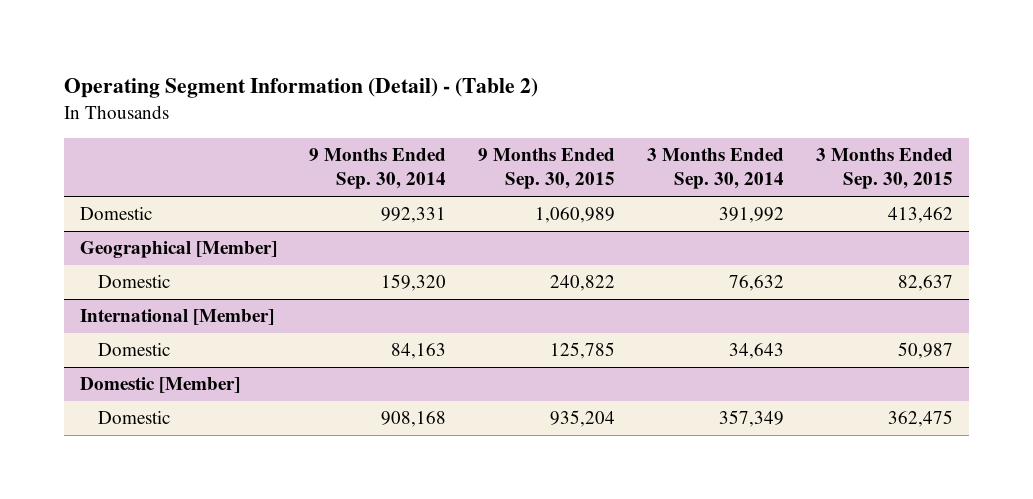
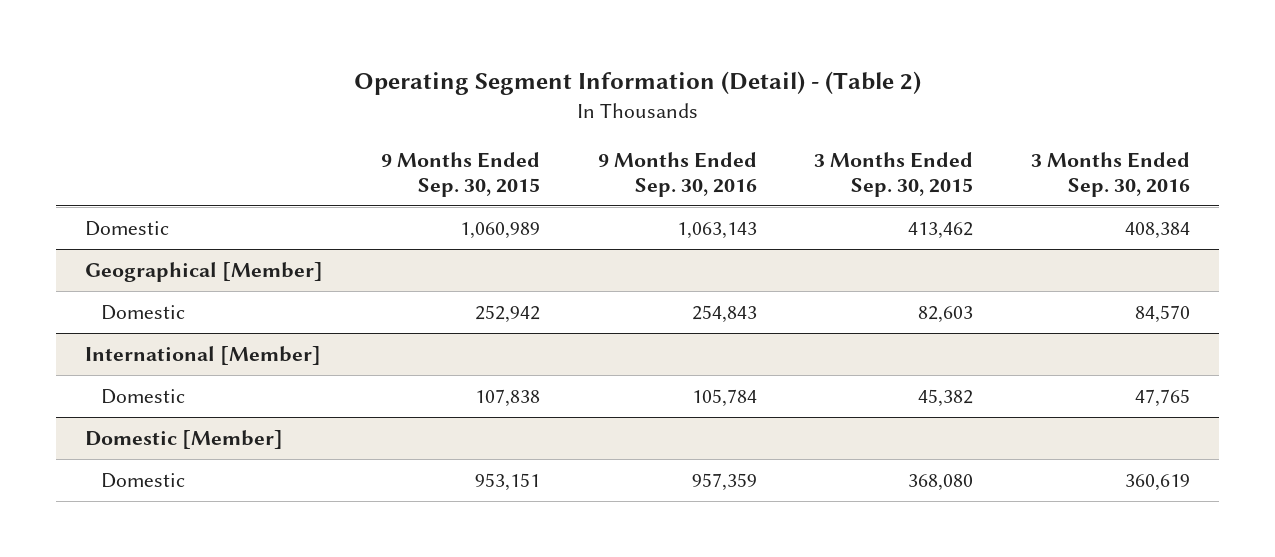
- | 9 Months Ended Sep. 30, 2014 | 9 Months Ended Sep. 30, 2015 | 3 Months Ended Sep. 30, 2014 | 3 Months Ended Sep. 30, 2015
+ | 9 Months Ended Sep. 30, 2015 | 9 Months Ended Sep. 30, 2016 | 3 Months Ended Sep. 30, 2015 | 3 Months Ended Sep. 30, 2016
@ Geographical [Member]
- Domestic | 159,320 | 240,822 | 76,632 | 82,637
+ Domestic | 252,942 | 254,843 | 82,603 | 84,570
@ International [Member]
- Domestic | 84,163 | 125,785 | 34,643 | 50,987
+ Domestic | 107,838 | 105,784 | 45,382 | 47,765
@ Domestic [Member]
- Domestic | 908,168 | 935,204 | 357,349 | 362,475
+ Domestic | 953,151 | 957,359 | 368,080 | 360,619

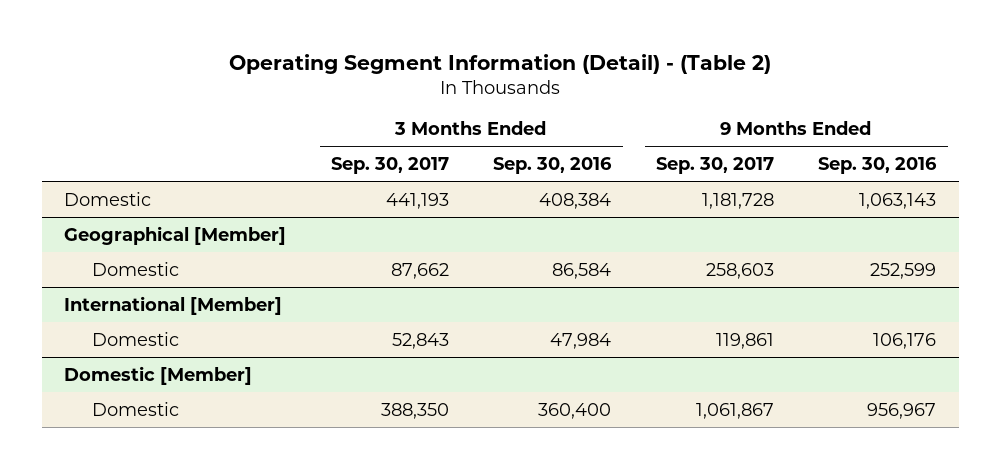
- | 9 Months Ended Sep. 30, 2015 | 9 Months Ended Sep. 30, 2016 | 3 Months Ended Sep. 30, 2015 | 3 Months Ended Sep. 30, 2016
+ | 3 Months Ended Sep. 30, 2017 | 3 Months Ended Sep. 30, 2016 | 9 Months Ended Sep. 30, 2017 | 9 Months Ended Sep. 30, 2016
@ Geographical [Member]
- Domestic | 252,942 | 254,843 | 82,603 | 84,570
+ Domestic | 87,662 | 86,584 | 258,603 | 252,599
@ International [Member]
- Domestic | 107,838 | 105,784 | 45,382 | 47,765
+ Domestic | 52,843 | 47,984 | 119,861 | 106,176
@ Domestic [Member]
- Domestic | 953,151 | 957,359 | 368,080 | 360,619
+ Domestic | 388,350 | 360,400 | 1,061,867 | 956,967

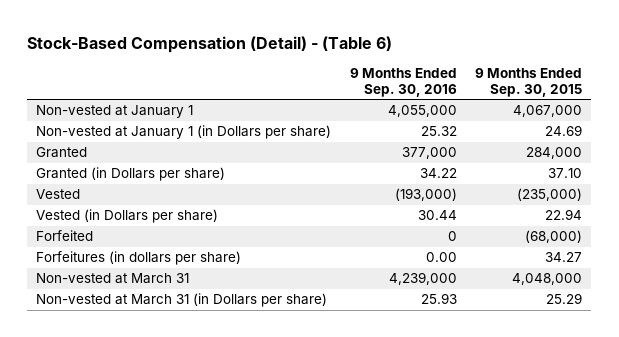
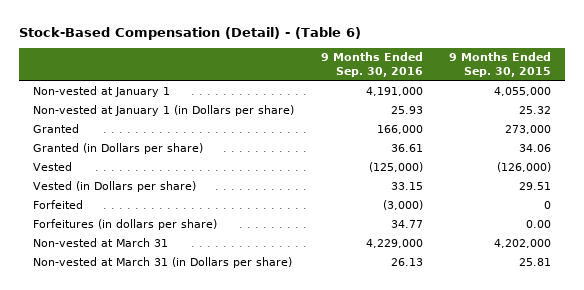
- Non-vested at January 1 | 4,055,000 | 4,067,000
- Non-vested at January 1 (in Dollars per share) | 25.32 | 24.69
- Granted | 377,000 | 284,000
- Granted (in Dollars per share) | 34.22 | 37.10
- Vested | (193,000) | (235,000)
- Vested (in Dollars per share) | 30.44 | 22.94
- Forfeited | 0 | (68,000)
- Forfeitures (in dollars per share) | 0.00 | 34.27
- Non-vested at March 31 | 4,239,000 | 4,048,000
- Non-vested at March 31 (in Dollars per share) | 25.93 | 25.29
+ Non-vested at January 1 | 4,191,000 | 4,055,000
+ Non-vested at January 1 (in Dollars per share) | 25.93 | 25.32
+ Granted | 166,000 | 273,000
+ Granted (in Dollars per share) | 36.61 | 34.06
+ Vested | (125,000) | (126,000)
+ Vested (in Dollars per share) | 33.15 | 29.51
+ Forfeited | (3,000) | 0
+ Forfeitures (in dollars per share) | 34.77 | 0.00
+ Non-vested at March 31 | 4,229,000 | 4,202,000
+ Non-vested at March 31 (in Dollars per share) | 26.13 | 25.81

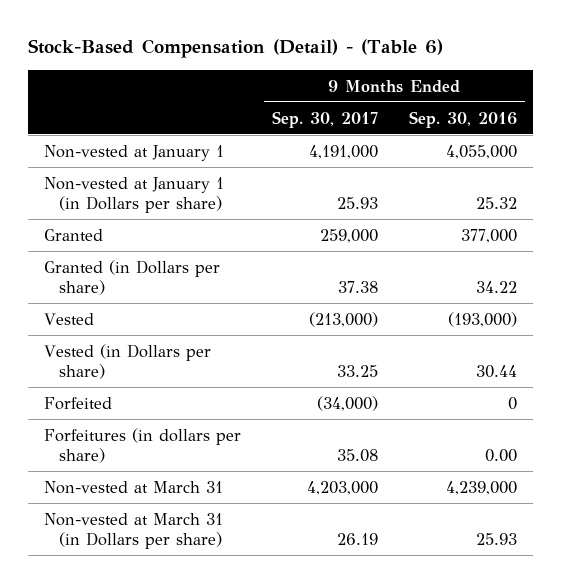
- | 9 Months Ended Sep. 30, 2016 | 9 Months Ended Sep. 30, 2015
+ | 9 Months Ended Sep. 30, 2017 | 9 Months Ended Sep. 30, 2016
- Non-vested at January 1 | 4,191,000 | 4,055,000
- Non-vested at January 1 (in Dollars per share) | 25.93 | 25.32
- Granted | 166,000 | 273,000
- Granted (in Dollars per share) | 36.61 | 34.06
- Vested | (125,000) | (126,000)
- Vested (in Dollars per share) | 33.15 | 29.51
- Forfeited | (3,000) | 0
- Forfeitures (in dollars per share) | 34.77 | 0.00
- Non-vested at March 31 | 4,229,000 | 4,202,000
- Non-vested at March 31 (in Dollars per share) | 26.13 | 25.81
+ Non-vested at January 1 | 4,191,000 | 4,055,000
+ Non-vested at January 1 (in Dollars per share) | 25.93 | 25.32
+ Granted | 259,000 | 377,000
+ Granted (in Dollars per share) | 37.38 | 34.22
+ Vested | (213,000) | (193,000)
+ Vested (in Dollars per share) | 33.25 | 30.44
+ Forfeited | (34,000) | 0
+ Forfeitures (in dollars per share) | 35.08 | 0.00
+ Non-vested at March 31 | 4,203,000 | 4,239,000
+ Non-vested at March 31 (in Dollars per share) | 26.19 | 25.93

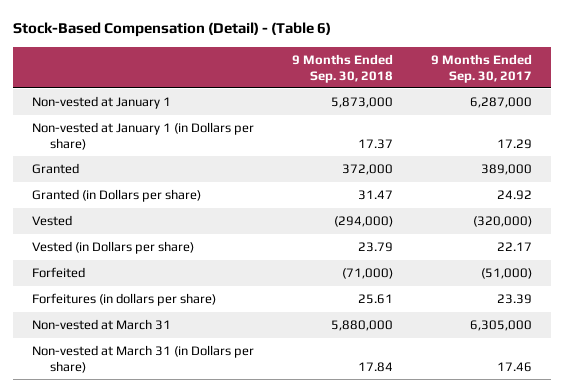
- | 9 Months Ended Sep. 30, 2017 | 9 Months Ended Sep. 30, 2016
+ | 9 Months Ended Sep. 30, 2018 | 9 Months Ended Sep. 30, 2017
- Non-vested at January 1 | 4,191,000 | 4,055,000
- Non-vested at January 1 (in Dollars per share) | 25.93 | 25.32
- Granted | 259,000 | 377,000
- Granted (in Dollars per share) | 37.38 | 34.22
- Vested | (213,000) | (193,000)
- Vested (in Dollars per share) | 33.25 | 30.44
- Forfeited | (34,000) | 0
- Forfeitures (in dollars per share) | 35.08 | 0.00
- Non-vested at March 31 | 4,203,000 | 4,239,000
- Non-vested at March 31 (in Dollars per share) | 26.19 | 25.93
+ Non-vested at January 1 | 5,873,000 | 6,287,000
+ Non-vested at January 1 (in Dollars per share) | 17.37 | 17.29
+ Granted | 372,000 | 389,000
+ Granted (in Dollars per share) | 31.47 | 24.92
+ Vested | (294,000) | (320,000)
+ Vested (in Dollars per share) | 23.79 | 22.17
+ Forfeited | (71,000) | (51,000)
+ Forfeitures (in dollars per share) | 25.61 | 23.39
+ Non-vested at March 31 | 5,880,000 | 6,305,000
+ Non-vested at March 31 (in Dollars per share) | 17.84 | 17.46

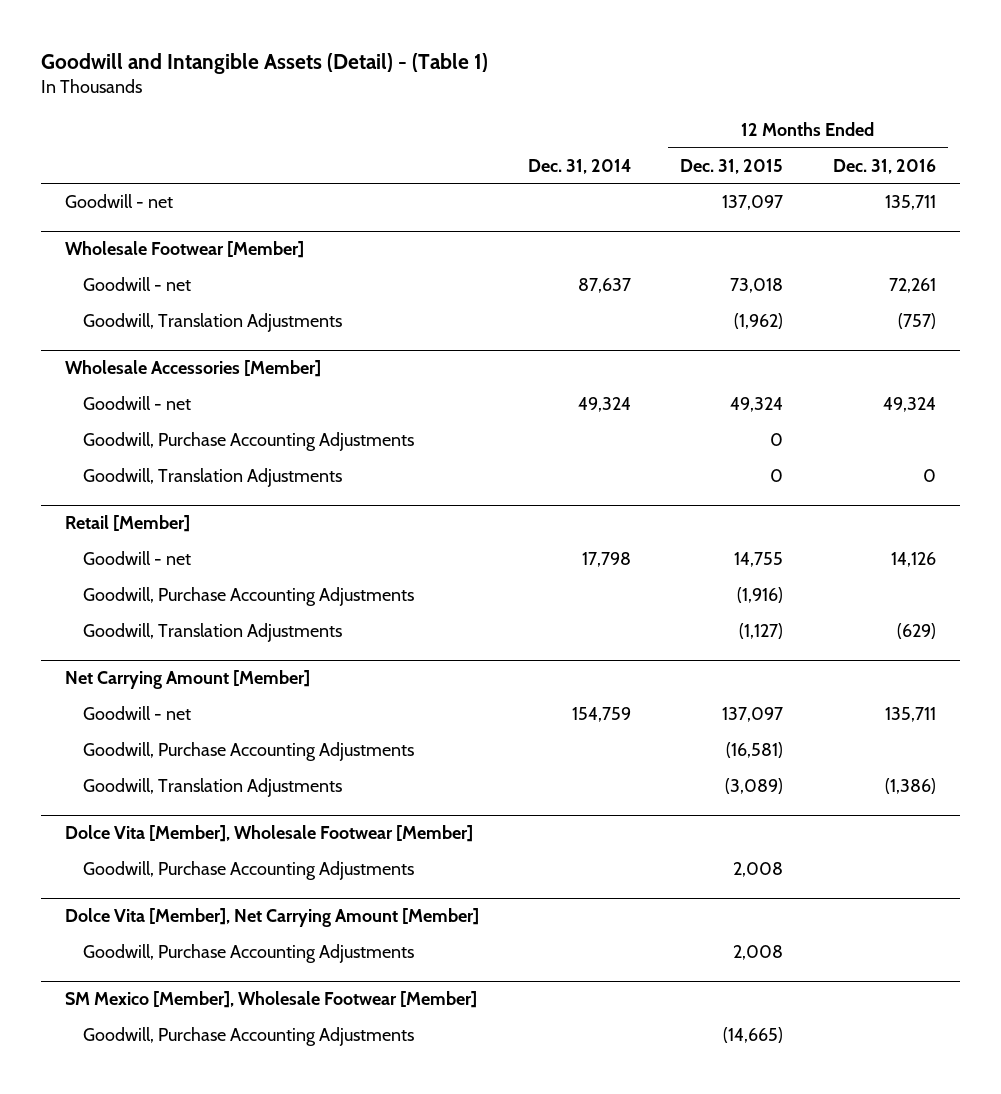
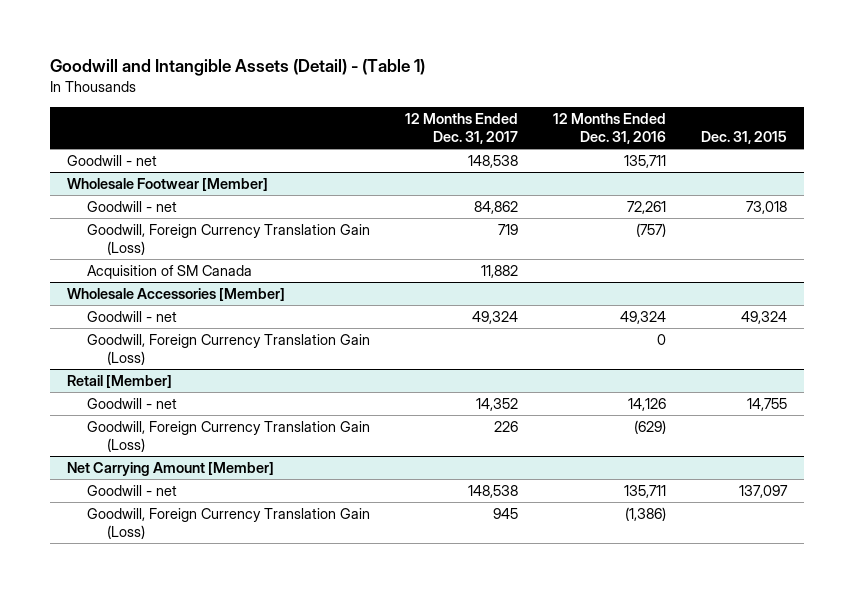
- | Dec. 31, 2014 | 12 Months Ended Dec. 31, 2015 | 12 Months Ended Dec. 31, 2016
+ | 12 Months Ended Dec. 31, 2017 | 12 Months Ended Dec. 31, 2016 | Dec. 31, 2015
@ Wholesale Footwear [Member]
- Goodwill, Translation Adjustments | | (1,962) | (757)
+ Goodwill, Foreign Currency Translation Gain (Loss) | 719 | (757) |
+ Acquisition of SM Canada | 11,882 | |
@ Wholesale Accessories [Member]
- Goodwill, Purchase Accounting Adjustments | | 0 |
- Goodwill, Translation Adjustments | | 0 | 0
+ Goodwill, Foreign Currency Translation Gain (Loss) | | 0 |
@ Retail [Member]
- Goodwill, Purchase Accounting Adjustments | | (1,916) |
- Goodwill, Translation Adjustments | | (1,127) | (629)
+ Goodwill, Foreign Currency Translation Gain (Loss) | 226 | (629) |
@ Net Carrying Amount [Member]
- Goodwill, Purchase Accounting Adjustments | | (16,581) |
- Goodwill, Translation Adjustments | | (3,089) | (1,386)
- Dolce Vita [Member], Wholesale Footwear [Member]
- Goodwill, Purchase Accounting Adjustments | | 2,008 |
- Dolce Vita [Member], Net Carrying Amount [Member]
- Goodwill, Purchase Accounting Adjustments | | 2,008 |
- SM Mexico [Member], Wholesale Footwear [Member]
- Goodwill, Purchase Accounting Adjustments | | (14,665) |
@ Net Carrying Amount [Member]
+ Goodwill, Foreign Currency Translation Gain (Loss) | 945 | (1,386) |

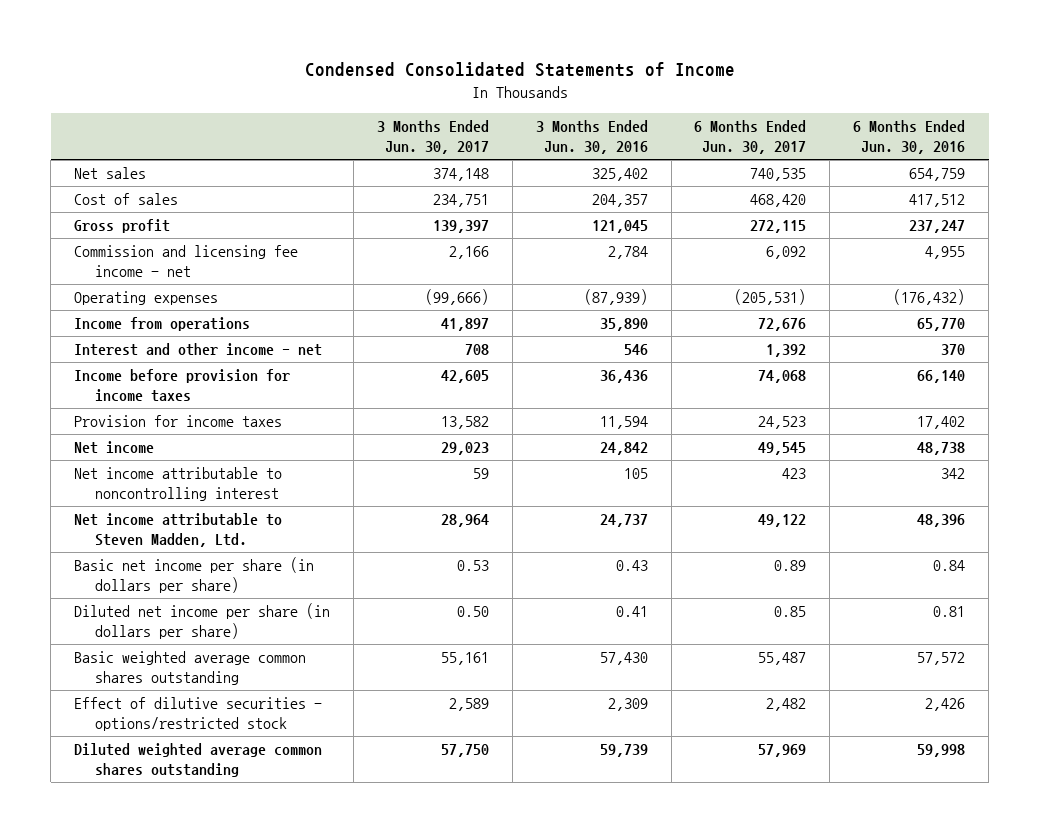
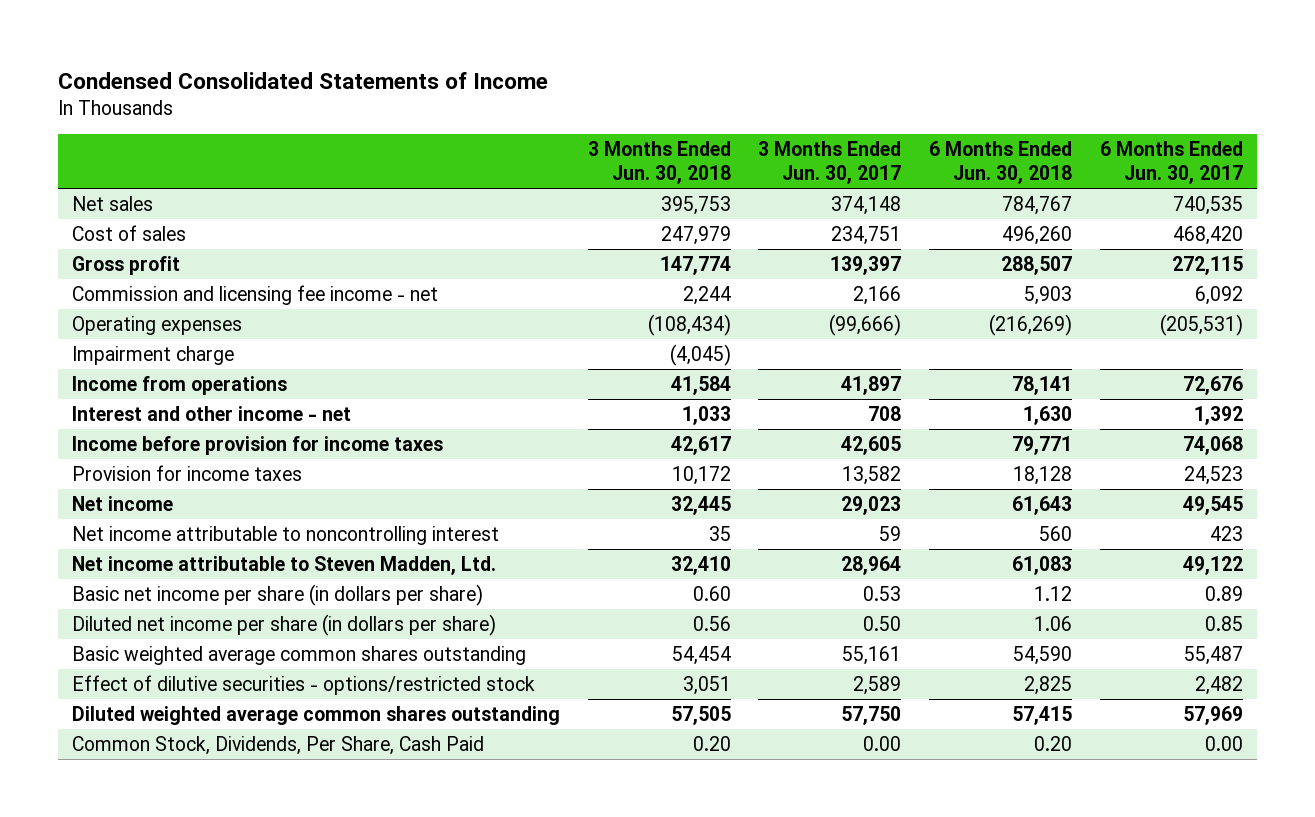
- | 3 Months Ended Jun. 30, 2017 | 3 Months Ended Jun. 30, 2016 | 6 Months Ended Jun. 30, 2017 | 6 Months Ended Jun. 30, 2016
+ | 3 Months Ended Jun. 30, 2018 | 3 Months Ended Jun. 30, 2017 | 6 Months Ended Jun. 30, 2018 | 6 Months Ended Jun. 30, 2017
+ Impairment charge | (4,045) | | |
+ Common Stock, Dividends, Per Share, Cash Paid | 0.20 | 0.00 | 0.20 | 0.00

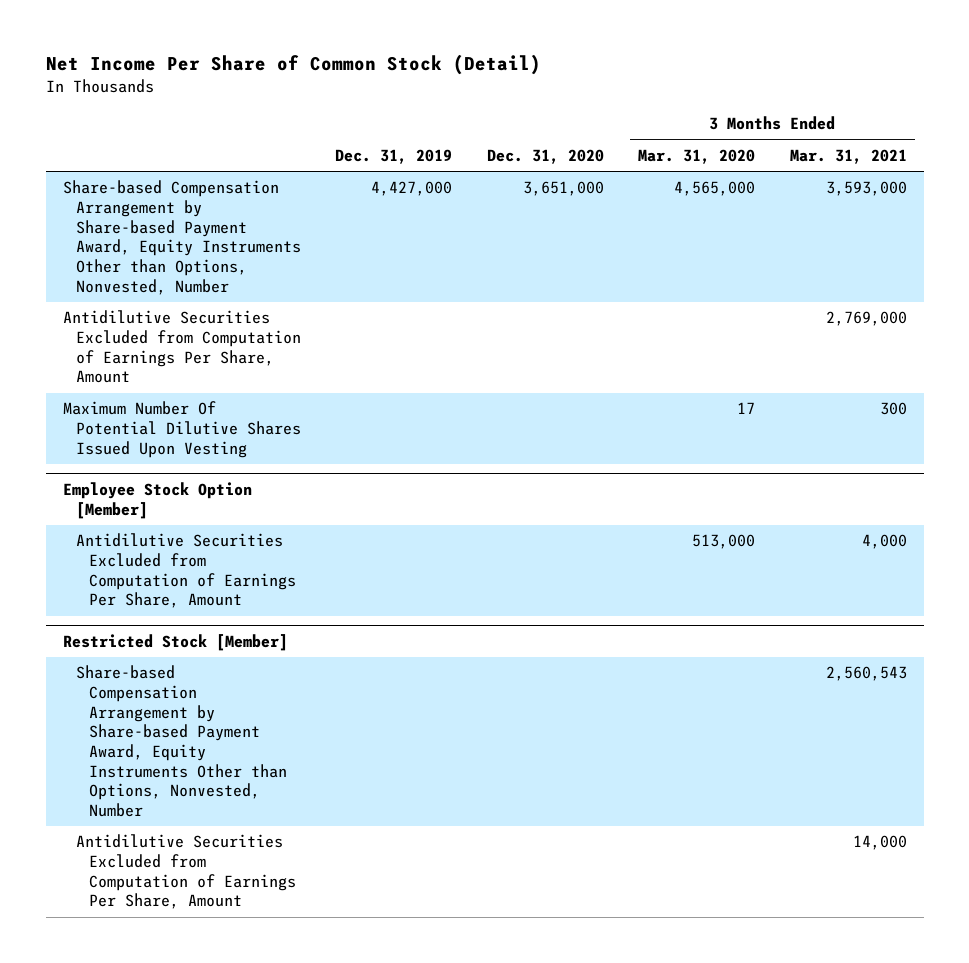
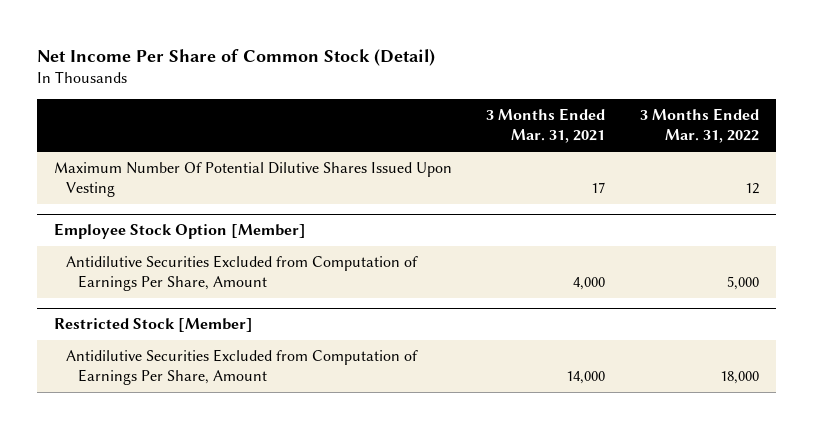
- | Dec. 31, 2019 | Dec. 31, 2020 | 3 Months Ended Mar. 31, 2020 | 3 Months Ended Mar. 31, 2021
+ | 3 Months Ended Mar. 31, 2021 | 3 Months Ended Mar. 31, 2022
- Share-based Compensation Arrangement by Share-based Payment Award, Equity Instruments Other than Options, Nonvested, Number | 4,427,000 | 3,651,000 | 4,565,000 | 3,593,000
- Antidilutive Securities Excluded from Computation of Earnings Per Share, Amount | | | | 2,769,000
- Maximum Number Of Potential Dilutive Shares Issued Upon Vesting | | | 17 | 300
+ Maximum Number Of Potential Dilutive Shares Issued Upon Vesting | 17 | 12
@ Restricted Stock [Member]
- Share-based Compensation Arrangement by Share-based Payment Award, Equity Instruments Other than Options, Nonvested, Number | | | | 2,560,543

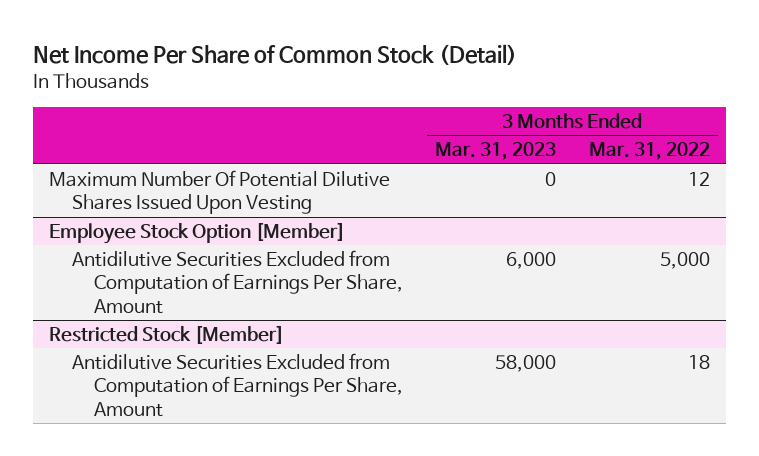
- | 3 Months Ended Mar. 31, 2021 | 3 Months Ended Mar. 31, 2022
+ | 3 Months Ended Mar. 31, 2023 | 3 Months Ended Mar. 31, 2022
@ Restricted Stock [Member]
- Antidilutive Securities Excluded from Computation of Earnings Per Share, Amount | 14,000 | 18,000
+ Antidilutive Securities Excluded from Computation of Earnings Per Share, Amount | 58,000 | 18

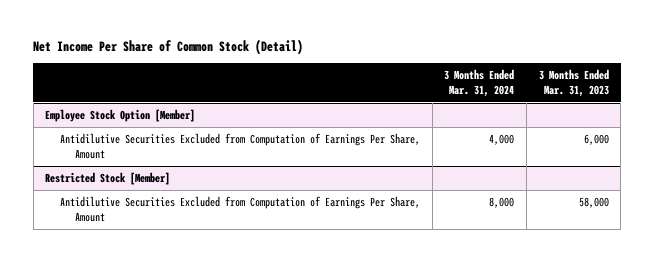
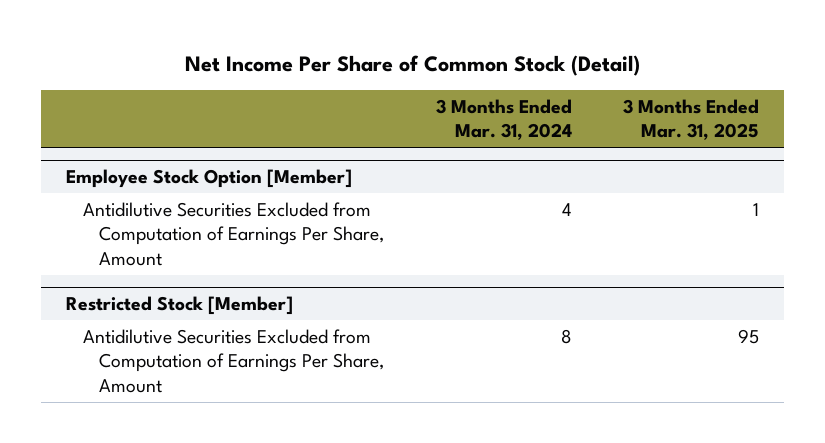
- | 3 Months Ended Mar. 31, 2024 | 3 Months Ended Mar. 31, 2023
+ | 3 Months Ended Mar. 31, 2024 | 3 Months Ended Mar. 31, 2025
@ Employee Stock Option [Member]
- Antidilutive Securities Excluded from Computation of Earnings Per Share, Amount | 4,000 | 6,000
+ Antidilutive Securities Excluded from Computation of Earnings Per Share, Amount | 4 | 1
@ Restricted Stock [Member]
- Antidilutive Securities Excluded from Computation of Earnings Per Share, Amount | 8,000 | 58,000
+ Antidilutive Securities Excluded from Computation of Earnings Per Share, Amount | 8 | 95

